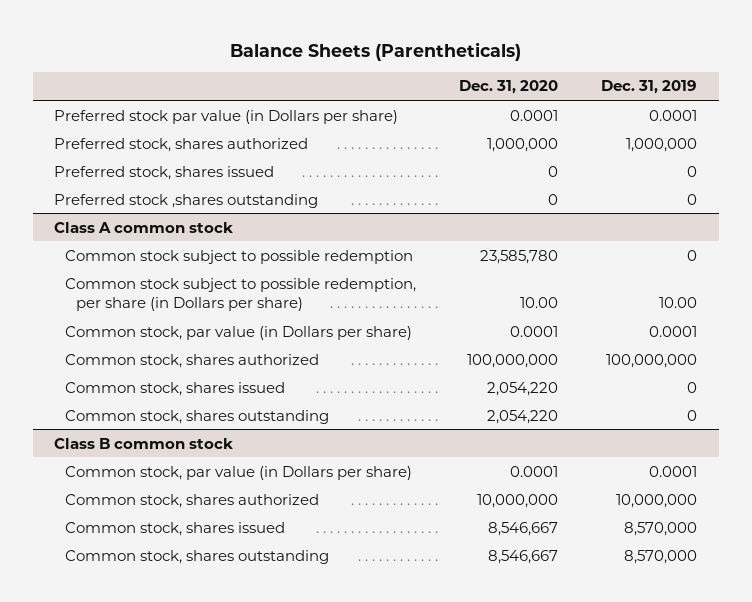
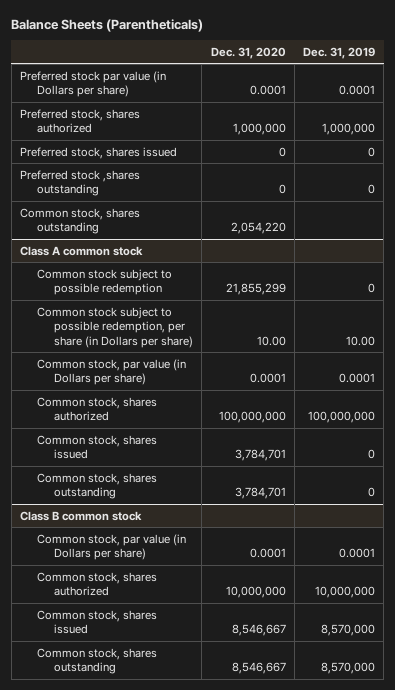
+ Common stock, shares outstanding | 2,054,220 |
@ Class A common stock
- Common stock subject to possible redemption | 23,585,780 | 0
+ Common stock subject to possible redemption | 21,855,299 | 0
- Common stock, shares issued | 2,054,220 | 0
- Common stock, shares outstanding | 2,054,220 | 0
+ Common stock, shares issued | 3,784,701 | 0
+ Common stock, shares outstanding | 3,784,701 | 0

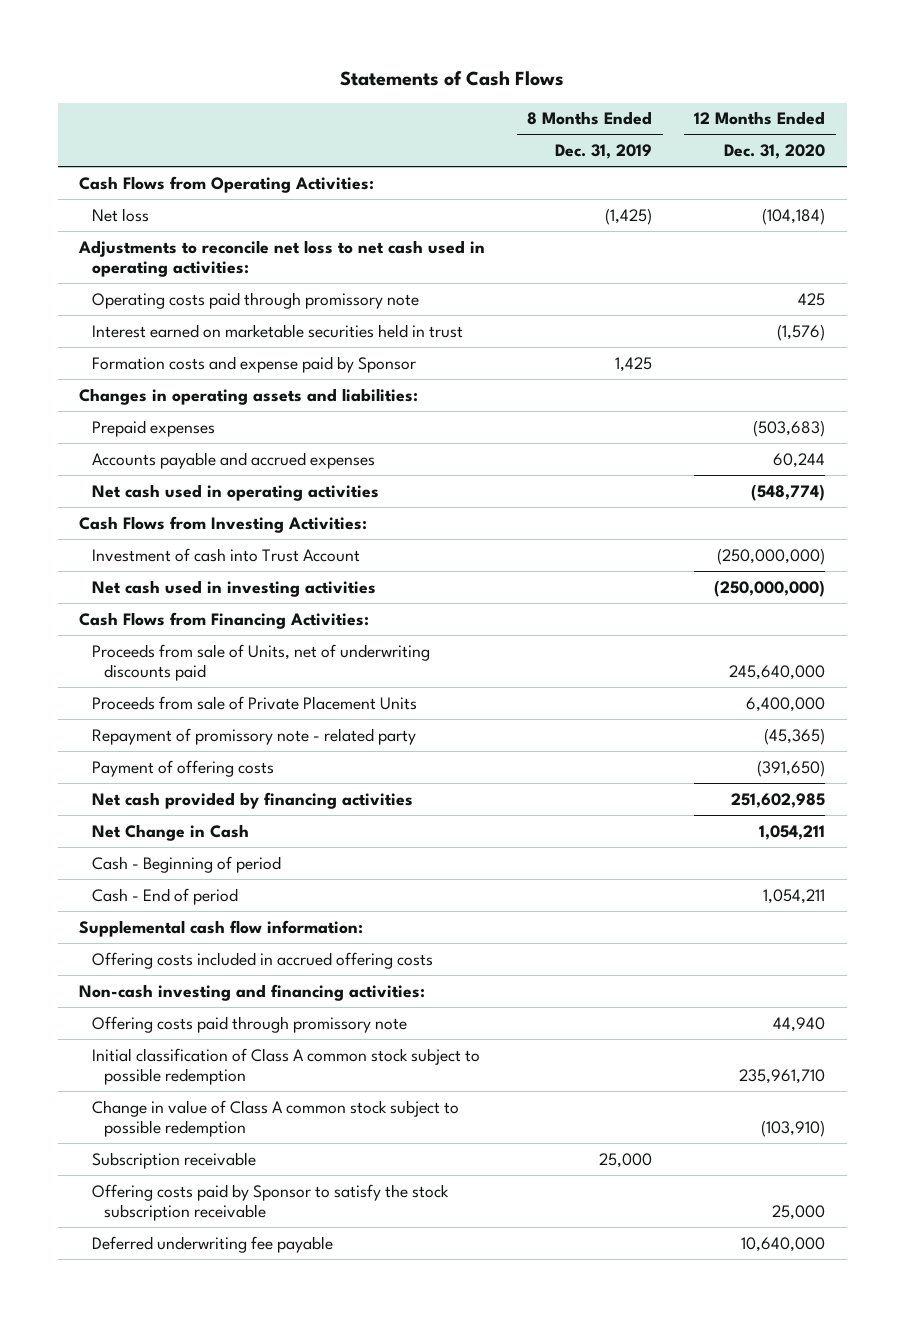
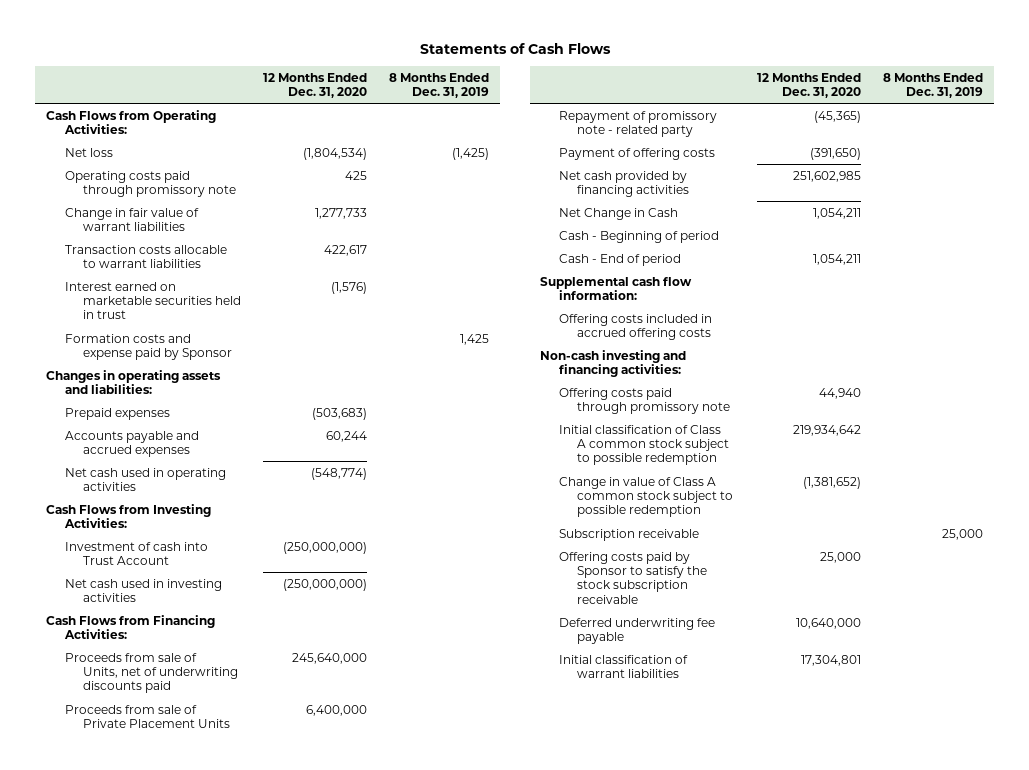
- | 8 Months Ended Dec. 31, 2019 | 12 Months Ended Dec. 31, 2020
+ | 12 Months Ended Dec. 31, 2020 | 8 Months Ended Dec. 31, 2019
- Net loss | (1,425) | (104,184)
- Adjustments to reconcile net loss to net cash used in operating activities:
+ Net loss | (1,804,534) | (1,425)
+ Change in fair value of warrant liabilities | 1,277,733 |
+ Transaction costs allocable to warrant liabilities | 422,617 |
- Initial classification of Class A common stock subject to possible redemption | | 235,961,710
- Change in value of Class A common stock subject to possible redemption | | (103,910)
+ Initial classification of Class A common stock subject to possible redemption | 219,934,642 |
+ Change in value of Class A common stock subject to possible redemption | (1,381,652) |
+ Initial classification of warrant liabilities | 17,304,801 |

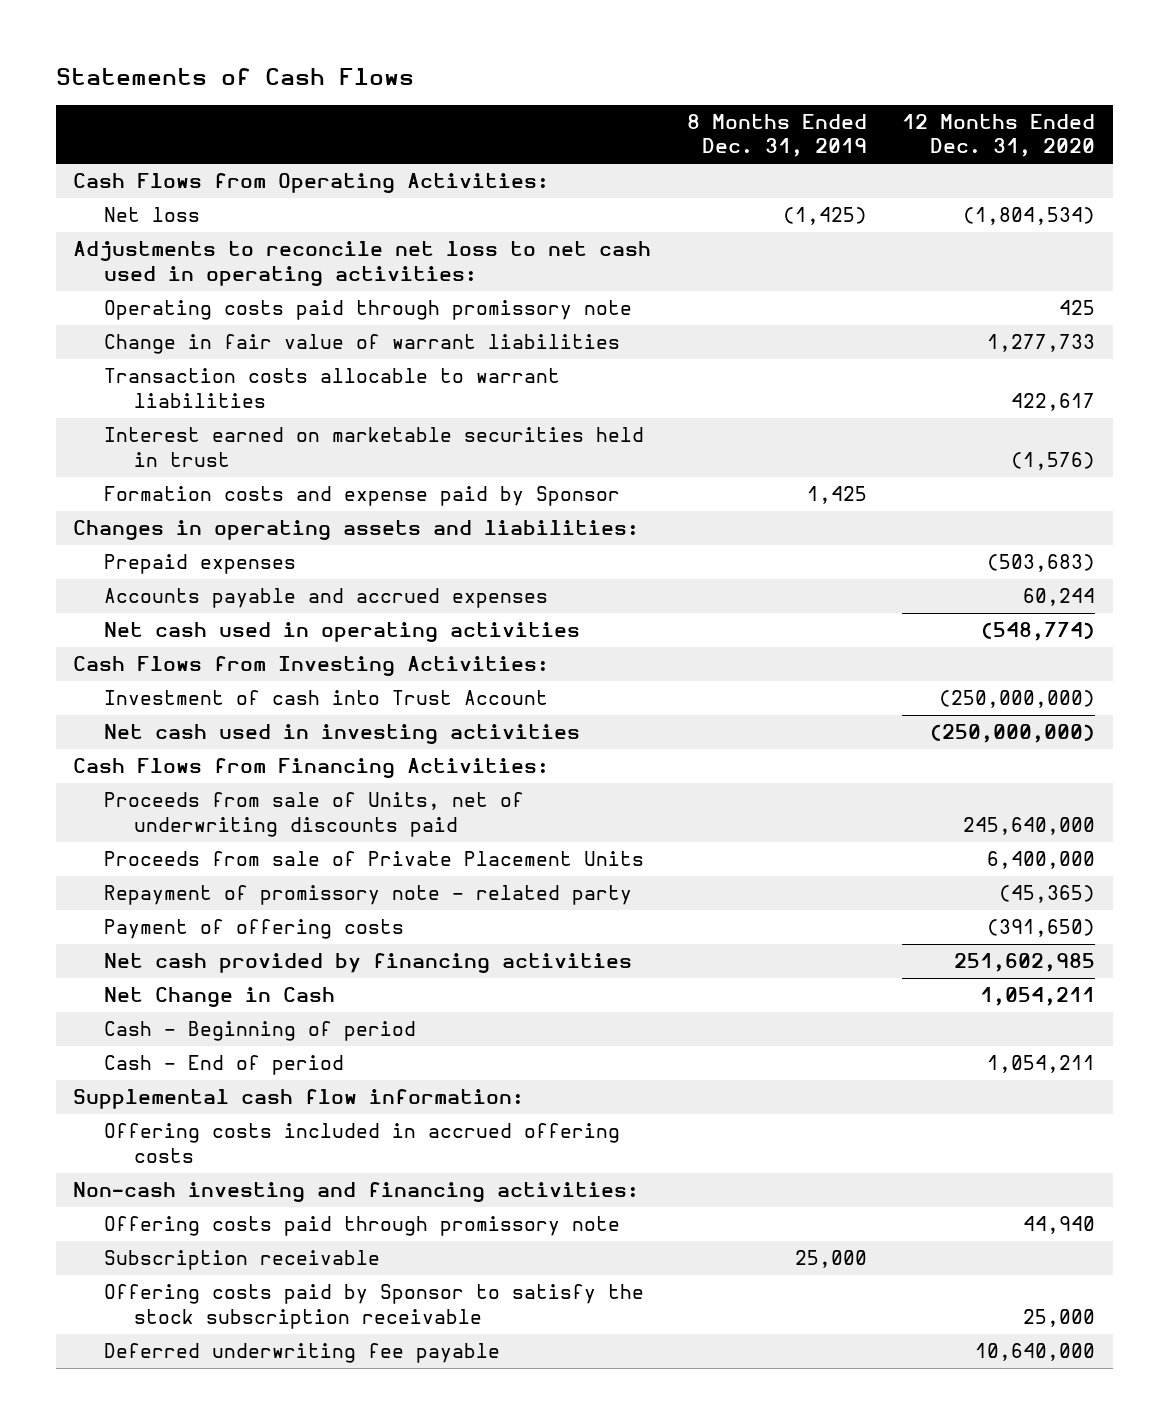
- | 12 Months Ended Dec. 31, 2020 | 8 Months Ended Dec. 31, 2019
+ | 8 Months Ended Dec. 31, 2019 | 12 Months Ended Dec. 31, 2020
+ Adjustments to reconcile net loss to net cash used in operating activities:
- Initial classification of Class A common stock subject to possible redemption | 219,934,642 |
- Change in value of Class A common stock subject to possible redemption | (1,381,652) |
- Initial classification of warrant liabilities | 17,304,801 |

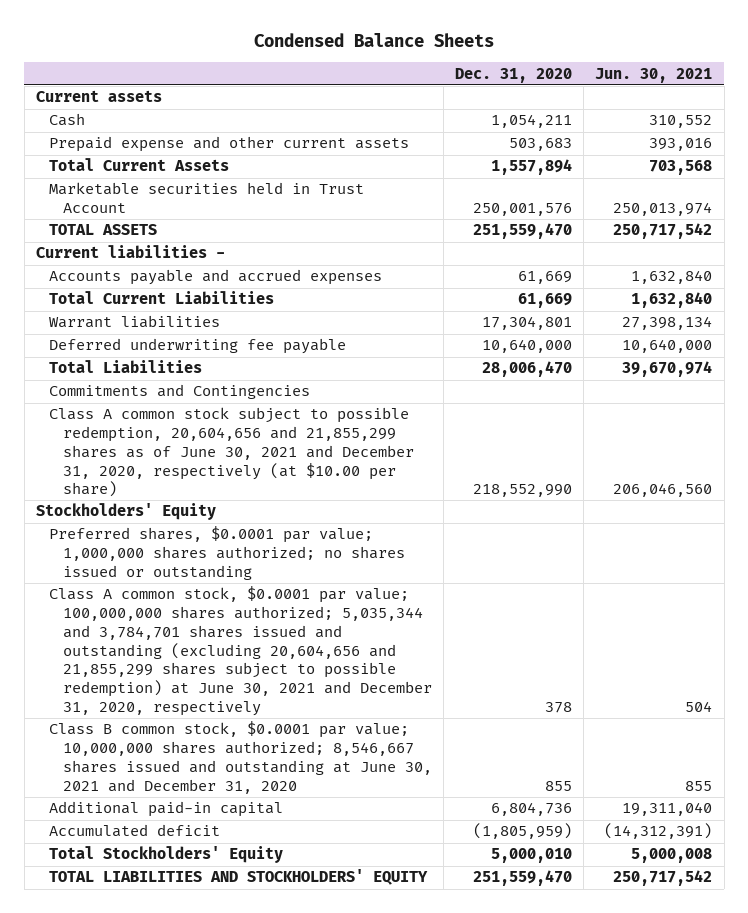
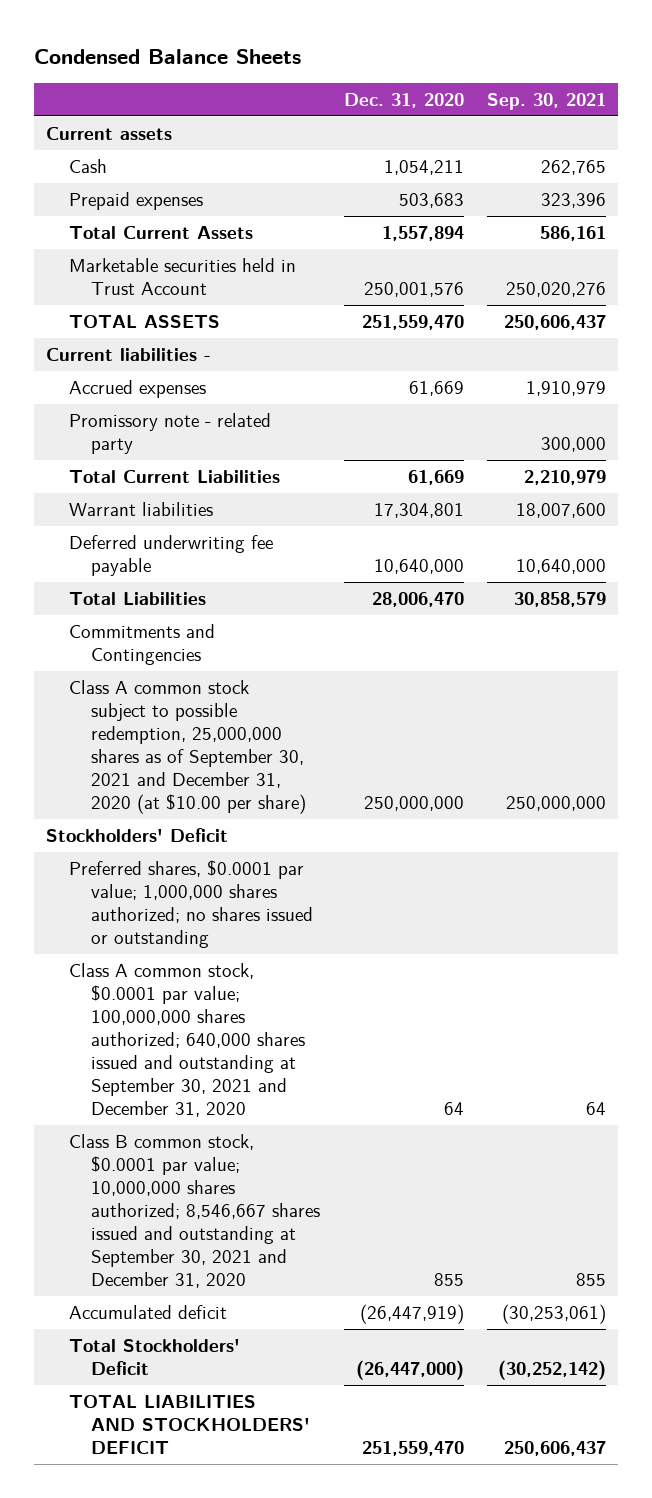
- | Dec. 31, 2020 | Jun. 30, 2021
+ | Dec. 31, 2020 | Sep. 30, 2021
- Prepaid expense and other current assets | 503,683 | 393,016
+ Prepaid expenses | 503,683 | 323,396
- Accounts payable and accrued expenses | 61,669 | 1,632,840
+ Accrued expenses | 61,669 | 1,910,979
+ Promissory note - related party | | 300,000
- Class A common stock subject to possible redemption, 20,604,656 and 21,855,299 shares as of June 30, 2021 and December 31, 2020, respectively (at $10.00 per share) | 218,552,990 | 206,046,560
- Stockholders' Equity
+ Class A common stock subject to possible redemption, 25,000,000 shares as of September 30, 2021 and December 31, 2020 (at $10.00 per share) | 250,000,000 | 250,000,000
+ Stockholders' Deficit
- Class A common stock, $0.0001 par value; 100,000,000 shares authorized; 5,035,344 and 3,784,701 shares issued and outstanding (excluding 20,604,656 and 21,855,299 shares subject to possible redemption) at June 30, 2021 and December 31, 2020, respectively | 378 | 504
- Class B common stock, $0.0001 par value; 10,000,000 shares authorized; 8,546,667 shares issued and outstanding at June 30, 2021 and December 31, 2020 | 855 | 855
- Additional paid-in capital | 6,804,736 | 19,311,040
- Accumulated deficit | (1,805,959) | (14,312,391)
- Total Stockholders' Equity | 5,000,010 | 5,000,008
- TOTAL LIABILITIES AND STOCKHOLDERS' EQUITY | 251,559,470 | 250,717,542
+ Class A common stock, $0.0001 par value; 100,000,000 shares authorized; 640,000 shares issued and outstanding at September 30, 2021 and December 31, 2020 | 64 | 64
+ Class B common stock, $0.0001 par value; 10,000,000 shares authorized; 8,546,667 shares issued and outstanding at September 30, 2021 and December 31, 2020 | 855 | 855
+ Accumulated deficit | (26,447,919) | (30,253,061)
+ Total Stockholders' Deficit | (26,447,000) | (30,252,142)
+ TOTAL LIABILITIES AND STOCKHOLDERS' DEFICIT | 251,559,470 | 250,606,437

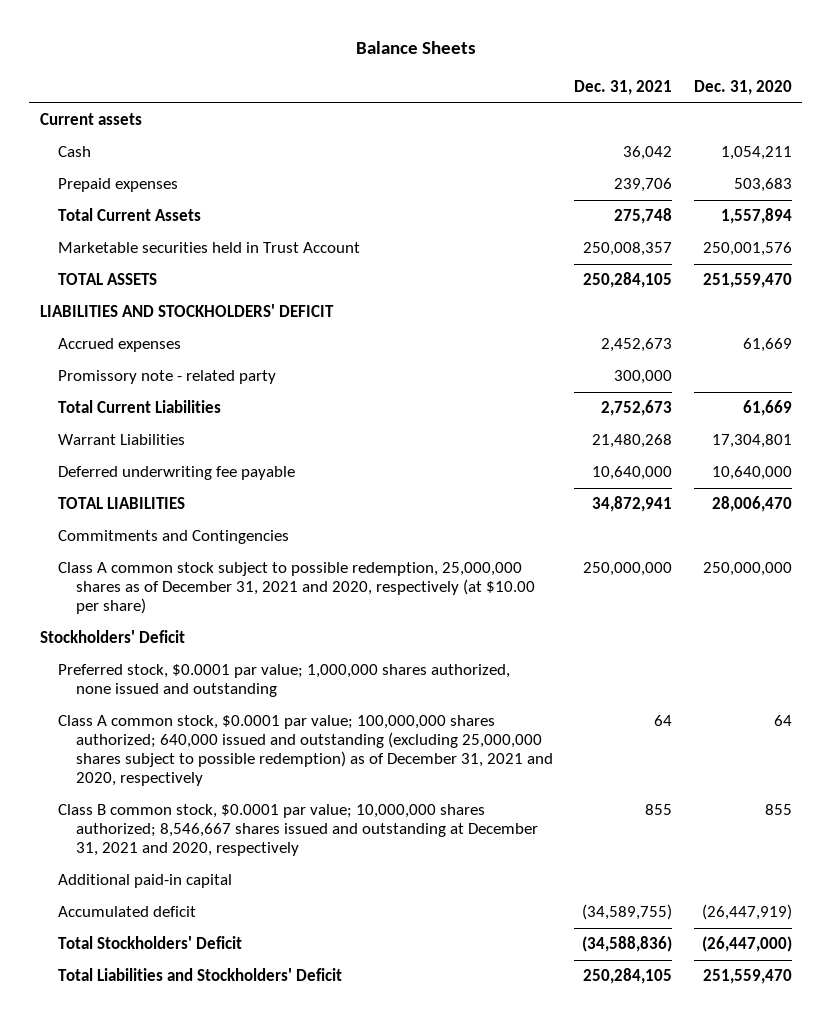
- Condensed Balance Sheets
+ Balance Sheets
- | Dec. 31, 2020 | Sep. 30, 2021
+ | Dec. 31, 2021 | Dec. 31, 2020
- Current liabilities -
+ LIABILITIES AND STOCKHOLDERS' DEFICIT
- Warrant liabilities | 17,304,801 | 18,007,600
+ Warrant Liabilities | 21,480,268 | 17,304,801
- Total Liabilities | 28,006,470 | 30,858,579
+ TOTAL LIABILITIES | 34,872,941 | 28,006,470
- Class A common stock subject to possible redemption, 25,000,000 shares as of September 30, 2021 and December 31, 2020 (at $10.00 per share) | 250,000,000 | 250,000,000
+ Class A common stock subject to possible redemption, 25,000,000 shares as of December 31, 2021 and 2020, respectively (at $10.00 per share) | 250,000,000 | 250,000,000
- Preferred shares, $0.0001 par value; 1,000,000 shares authorized; no shares issued or outstanding
- Class A common stock, $0.0001 par value; 100,000,000 shares authorized; 640,000 shares issued and outstanding at September 30, 2021 and December 31, 2020 | 64 | 64
- Class B common stock, $0.0001 par value; 10,000,000 shares authorized; 8,546,667 shares issued and outstanding at September 30, 2021 and December 31, 2020 | 855 | 855
+ Preferred stock, $0.0001 par value; 1,000,000 shares authorized, none issued and outstanding
+ Class A common stock, $0.0001 par value; 100,000,000 shares authorized; 640,000 issued and outstanding (excluding 25,000,000 shares subject to possible redemption) as of December 31, 2021 and 2020, respectively | 64 | 64
+ Class B common stock, $0.0001 par value; 10,000,000 shares authorized; 8,546,667 shares issued and outstanding at December 31, 2021 and 2020, respectively | 855 | 855
+ Additional paid-in capital
- TOTAL LIABILITIES AND STOCKHOLDERS' DEFICIT | 251,559,470 | 250,606,437
+ Total Liabilities and Stockholders' Deficit | 250,284,105 | 251,559,470

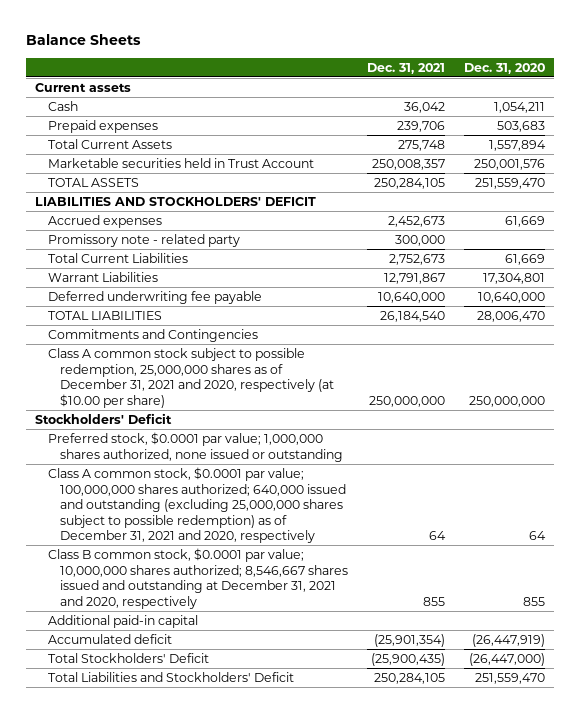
- Warrant Liabilities | 21,480,268 | 17,304,801
+ Warrant Liabilities | 12,791,867 | 17,304,801
- TOTAL LIABILITIES | 34,872,941 | 28,006,470
+ TOTAL LIABILITIES | 26,184,540 | 28,006,470
- Preferred stock, $0.0001 par value; 1,000,000 shares authorized, none issued and outstanding
+ Preferred stock, $0.0001 par value; 1,000,000 shares authorized, none issued or outstanding
- Accumulated deficit | (34,589,755) | (26,447,919)
- Total Stockholders' Deficit | (34,588,836) | (26,447,000)
+ Accumulated deficit | (25,901,354) | (26,447,919)
+ Total Stockholders' Deficit | (25,900,435) | (26,447,000)

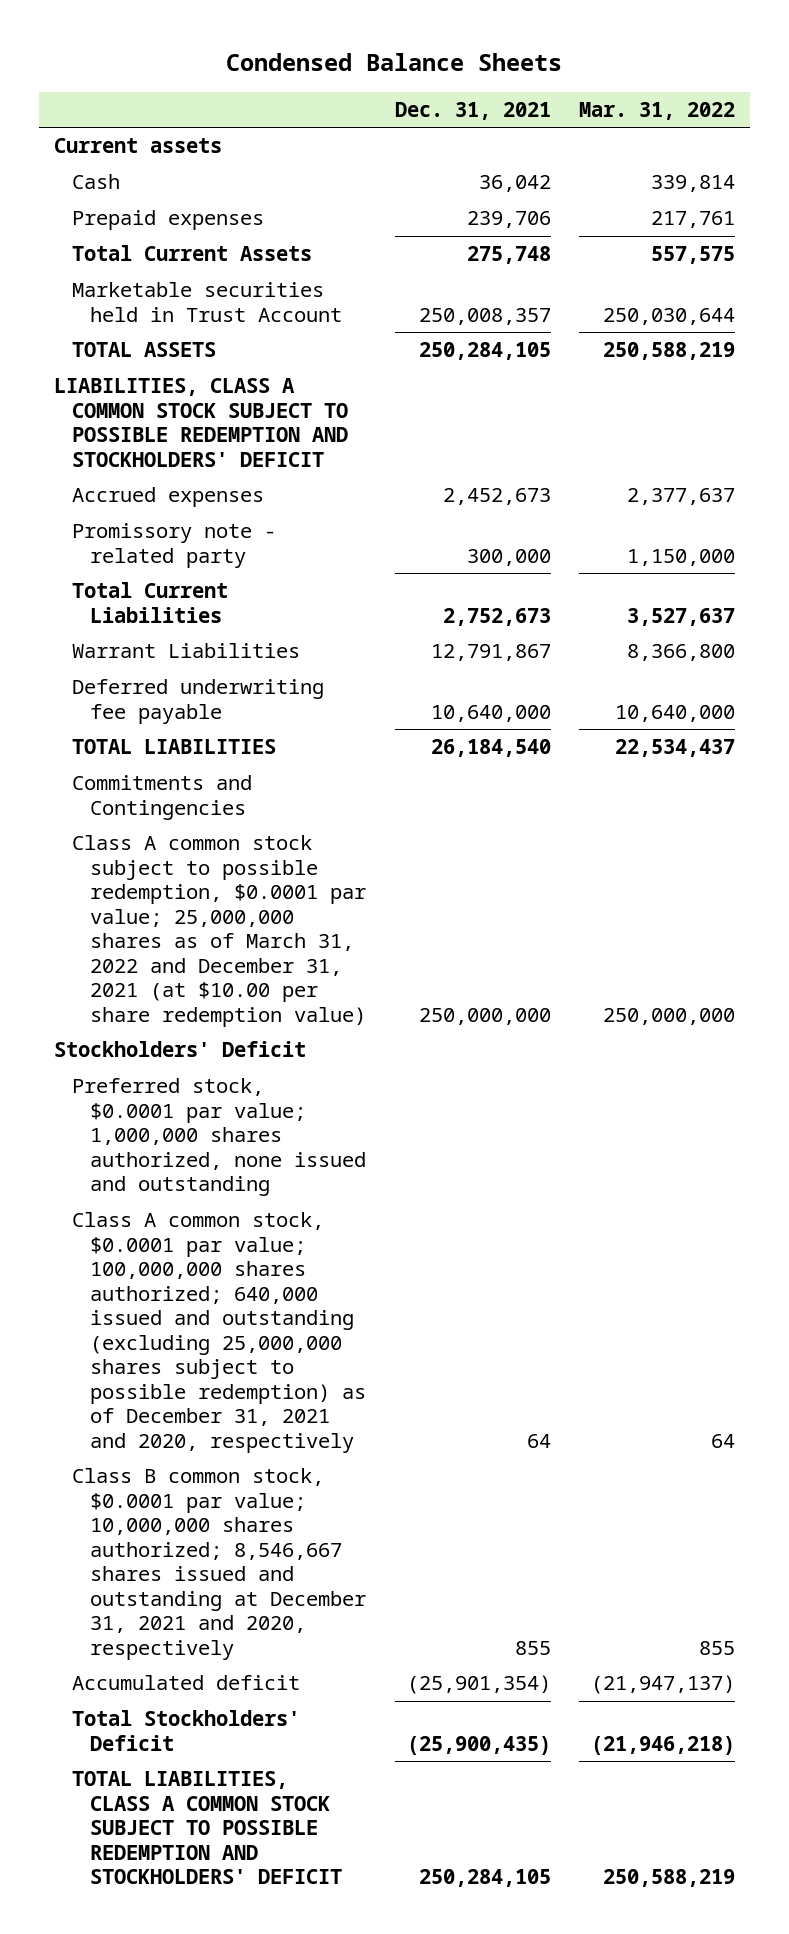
- Balance Sheets
+ Condensed Balance Sheets
- | Dec. 31, 2021 | Dec. 31, 2020
+ | Dec. 31, 2021 | Mar. 31, 2022
- LIABILITIES AND STOCKHOLDERS' DEFICIT
+ LIABILITIES, CLASS A COMMON STOCK SUBJECT TO POSSIBLE REDEMPTION AND STOCKHOLDERS' DEFICIT
- Class A common stock subject to possible redemption, 25,000,000 shares as of December 31, 2021 and 2020, respectively (at $10.00 per share) | 250,000,000 | 250,000,000
+ Class A common stock subject to possible redemption, $0.0001 par value; 25,000,000 shares as of March 31, 2022 and December 31, 2021 (at $10.00 per share redemption value) | 250,000,000 | 250,000,000
- Preferred stock, $0.0001 par value; 1,000,000 shares authorized, none issued or outstanding
+ Preferred stock, $0.0001 par value; 1,000,000 shares authorized, none issued and outstanding
- Additional paid-in capital
- Total Liabilities and Stockholders' Deficit | 250,284,105 | 251,559,470
+ TOTAL LIABILITIES, CLASS A COMMON STOCK SUBJECT TO POSSIBLE REDEMPTION AND STOCKHOLDERS' DEFICIT | 250,284,105 | 250,588,219

